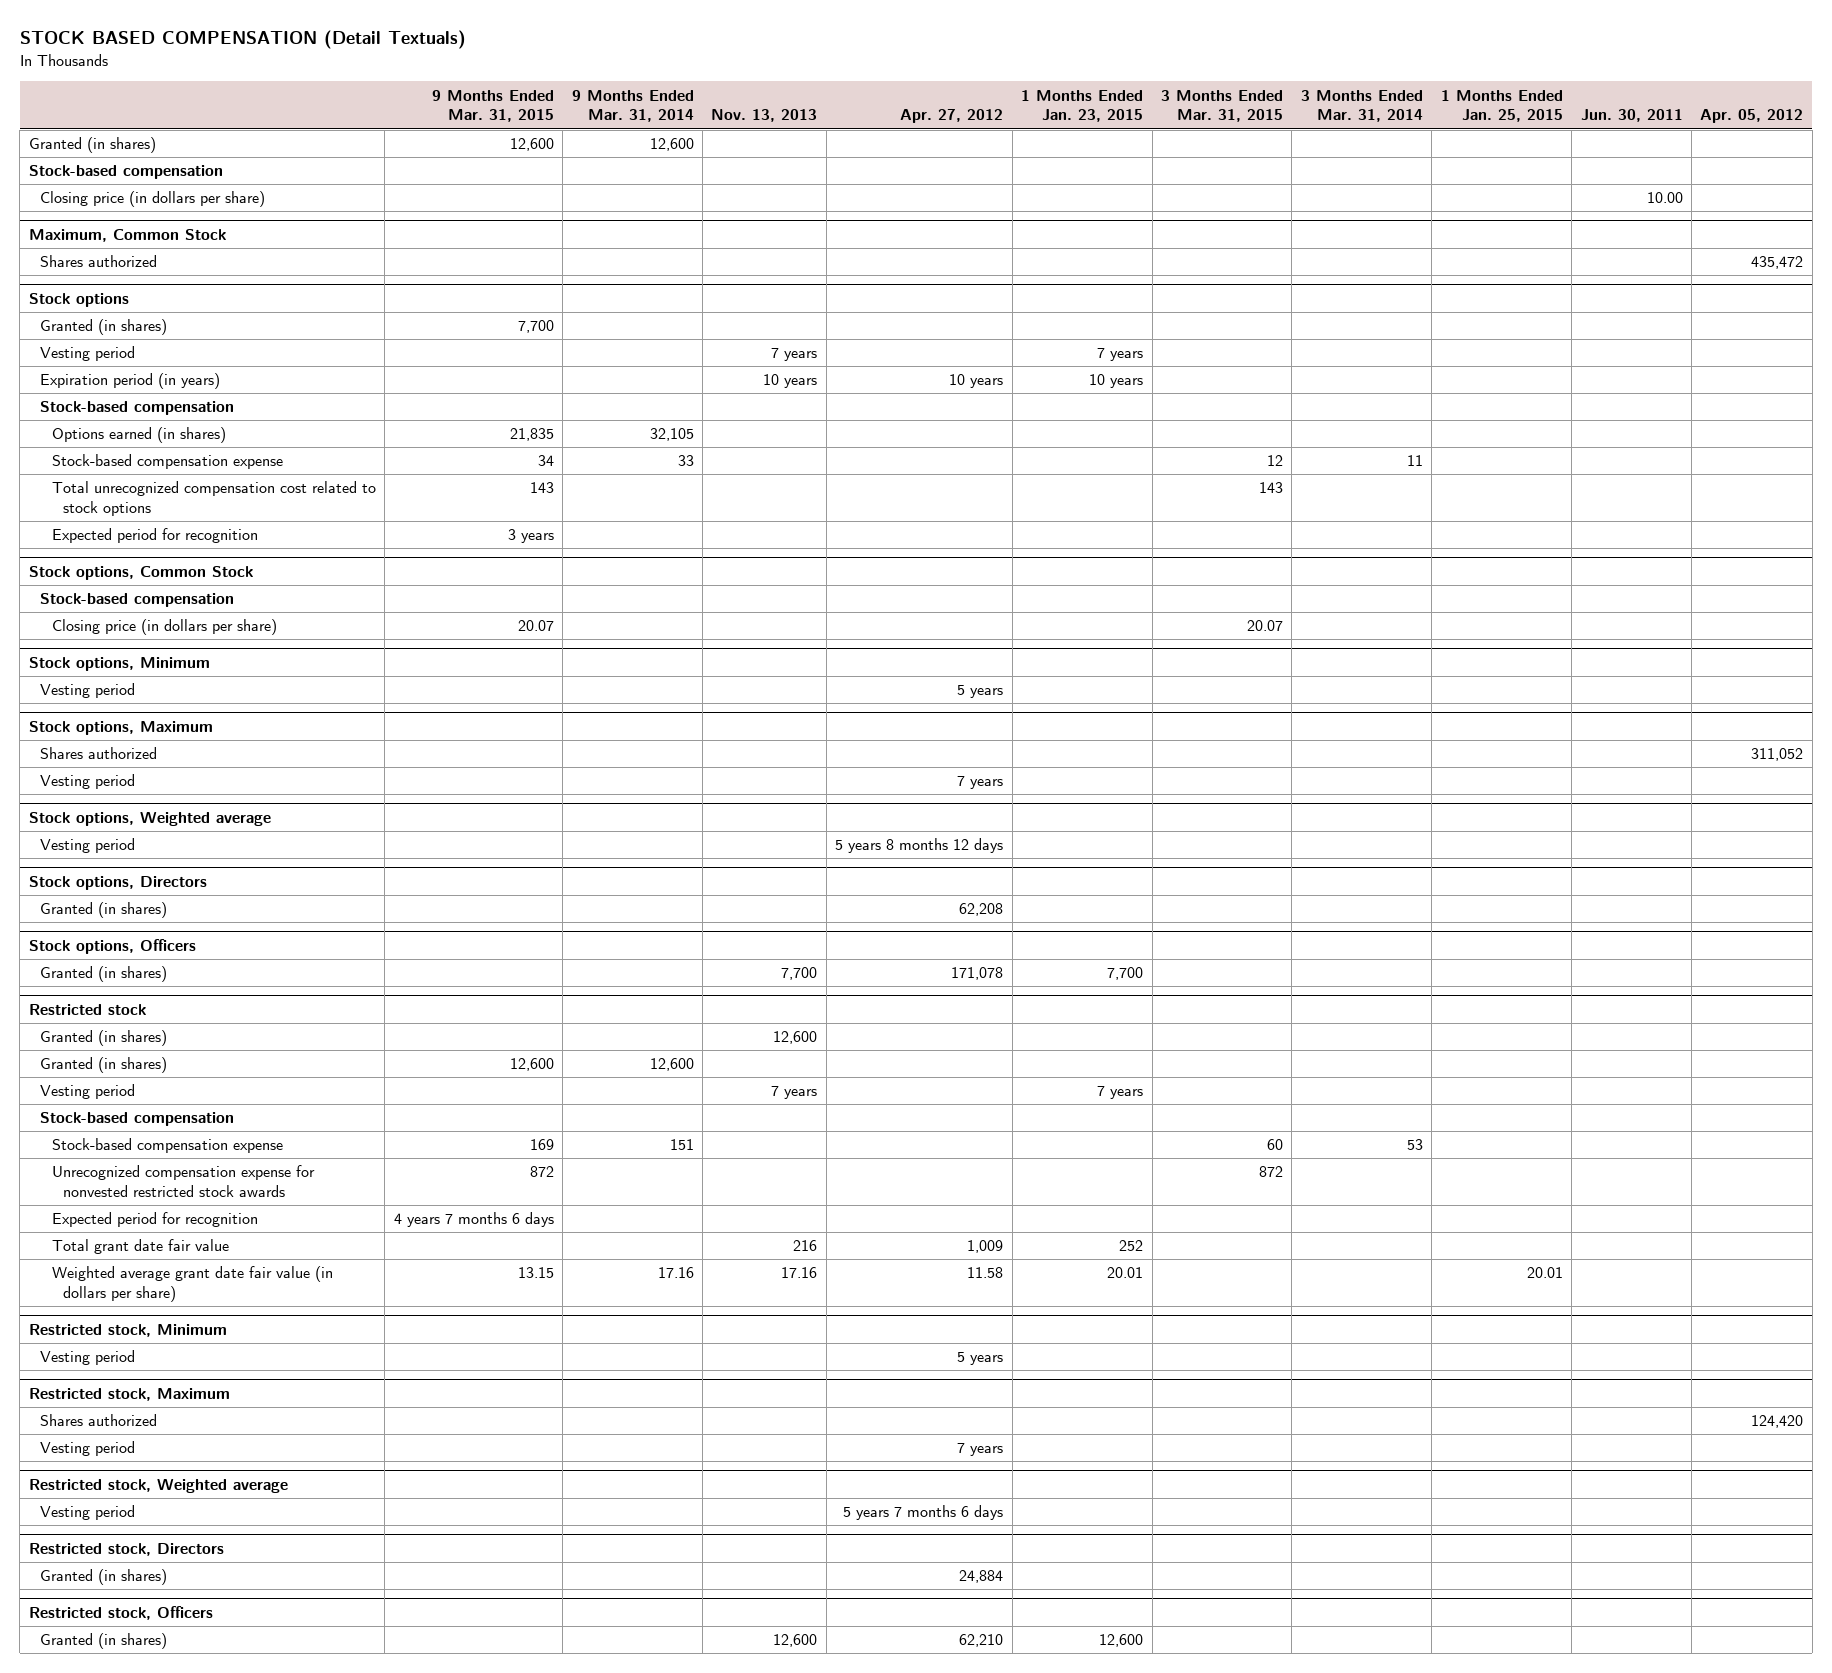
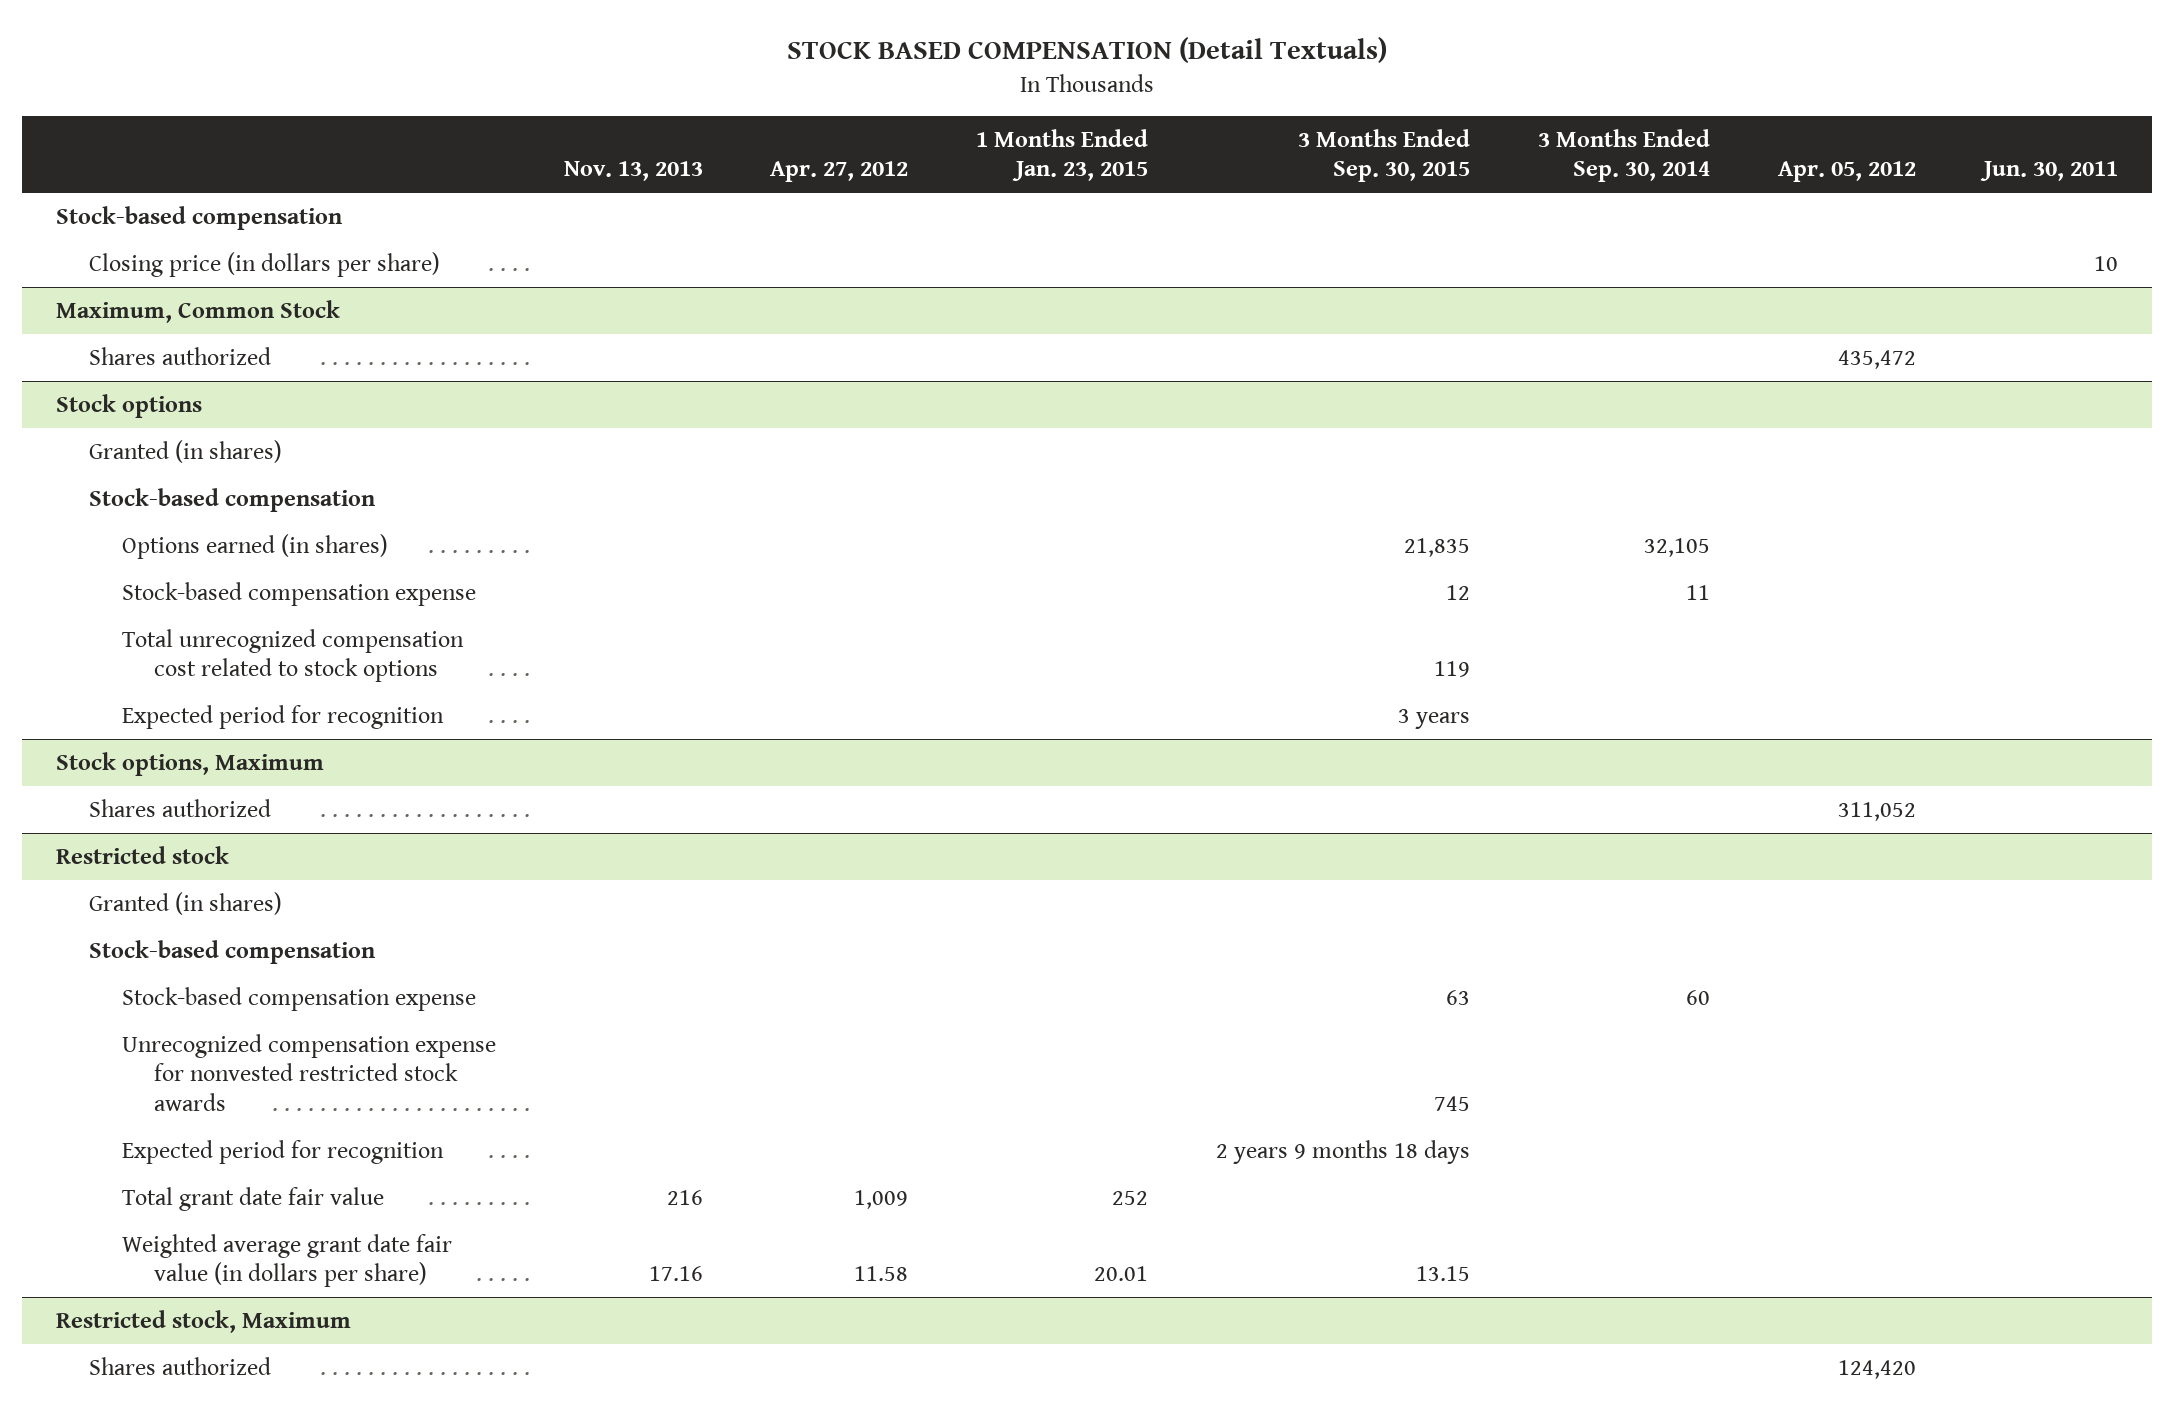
- | 9 Months Ended Mar. 31, 2015 | 9 Months Ended Mar. 31, 2014 | Nov. 13, 2013 | Apr. 27, 2012 | 1 Months Ended Jan. 23, 2015 | 3 Months Ended Mar. 31, 2015 | 3 Months Ended Mar. 31, 2014 | 1 Months Ended Jan. 25, 2015 | Jun. 30, 2011 | Apr. 05, 2012
+ | Nov. 13, 2013 | Apr. 27, 2012 | 1 Months Ended Jan. 23, 2015 | 3 Months Ended Sep. 30, 2015 | 3 Months Ended Sep. 30, 2014 | Apr. 05, 2012 | Jun. 30, 2011
- Granted (in shares) | 12,600 | 12,600 | | | | | | | |
- Closing price (in dollars per share) | | | | | | | | | 10.00 |
+ Closing price (in dollars per share) | | | | | | | 10
@ Stock options
- Vesting period | | | 7 years | | 7 years | | | | |
- Expiration period (in years) | | | 10 years | 10 years | 10 years | | | | |
- Stock options, Common Stock
- Stock-based compensation
- Closing price (in dollars per share) | 20.07 | | | | | 20.07 | | | |
- Stock options, Minimum
- Vesting period | | | | 5 years | | | | | |
@ Stock options, Maximum
- Vesting period | | | | 7 years | | | | | |
- Stock options, Weighted average
- Vesting period | | | | 5 years 8 months 12 days | | | | | |
- Stock options, Directors
- Granted (in shares) | | | | 62,208 | | | | | |
- Stock options, Officers
- Granted (in shares) | | | 7,700 | 171,078 | 7,700 | | | | |
@ Restricted stock
- Granted (in shares) | | | 12,600 | | | | | | |
- Vesting period | | | 7 years | | 7 years | | | | |
- Restricted stock, Minimum
- Vesting period | | | | 5 years | | | | | |
@ Restricted stock, Maximum
- Vesting period | | | | 7 years | | | | | |
- Restricted stock, Weighted average
- Vesting period | | | | 5 years 7 months 6 days | | | | | |
- Restricted stock, Directors
- Granted (in shares) | | | | 24,884 | | | | | |
- Restricted stock, Officers
- Granted (in shares) | | | 12,600 | 62,210 | 12,600 | | | | |

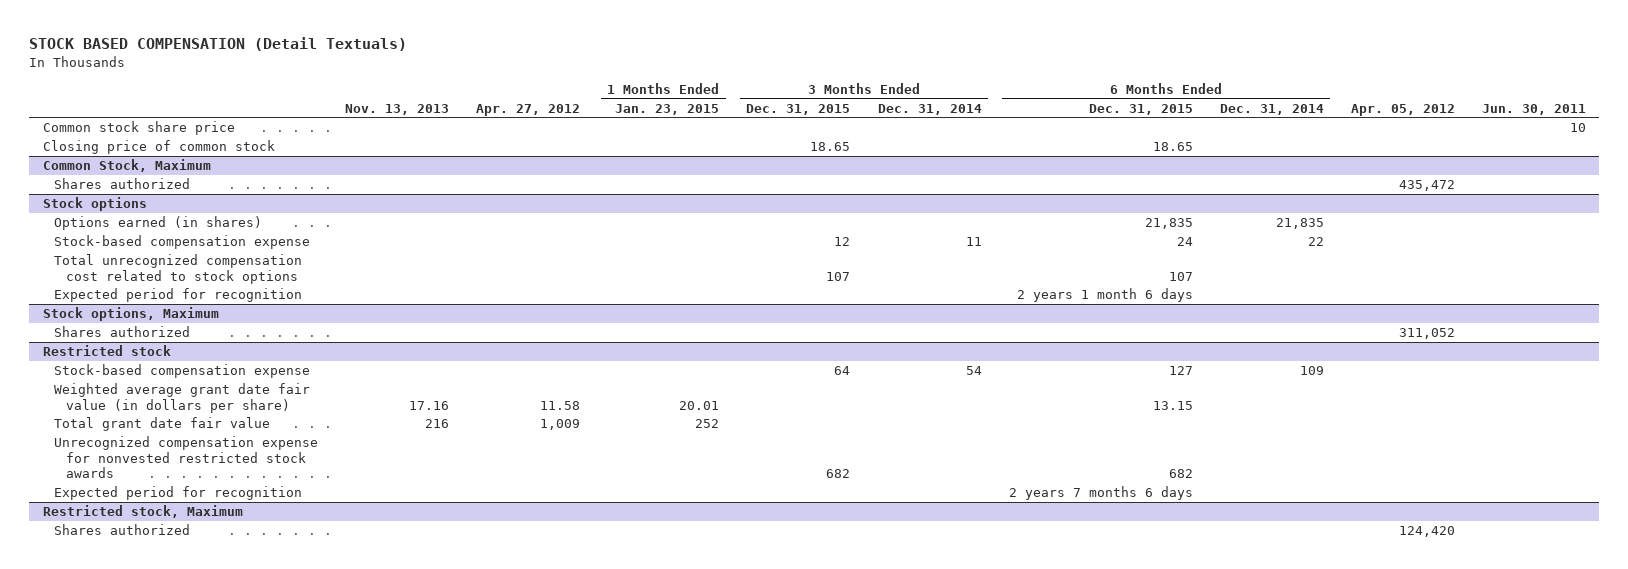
- | Nov. 13, 2013 | Apr. 27, 2012 | 1 Months Ended Jan. 23, 2015 | 3 Months Ended Sep. 30, 2015 | 3 Months Ended Sep. 30, 2014 | Apr. 05, 2012 | Jun. 30, 2011
+ | Nov. 13, 2013 | Apr. 27, 2012 | 1 Months Ended Jan. 23, 2015 | 3 Months Ended Dec. 31, 2015 | 3 Months Ended Dec. 31, 2014 | 6 Months Ended Dec. 31, 2015 | 6 Months Ended Dec. 31, 2014 | Apr. 05, 2012 | Jun. 30, 2011
- Stock-based compensation
- Closing price (in dollars per share) | | | | | | | 10
- Maximum, Common Stock
+ Common stock share price | | | | | | | | | 10
+ Closing price of common stock | | | | 18.65 | | 18.65 | | |
+ Common Stock, Maximum
@ Stock options
- Granted (in shares)
- Stock-based compensation
@ Restricted stock
- Granted (in shares)
- Stock-based compensation
moved up: Weighted average grant date fair value (in dollars per share) | 17.16 | 11.58 | 20.01 | | | 13.15 | | |
moved up: Total grant date fair value | 216 | 1,009 | 252 | | | | | |

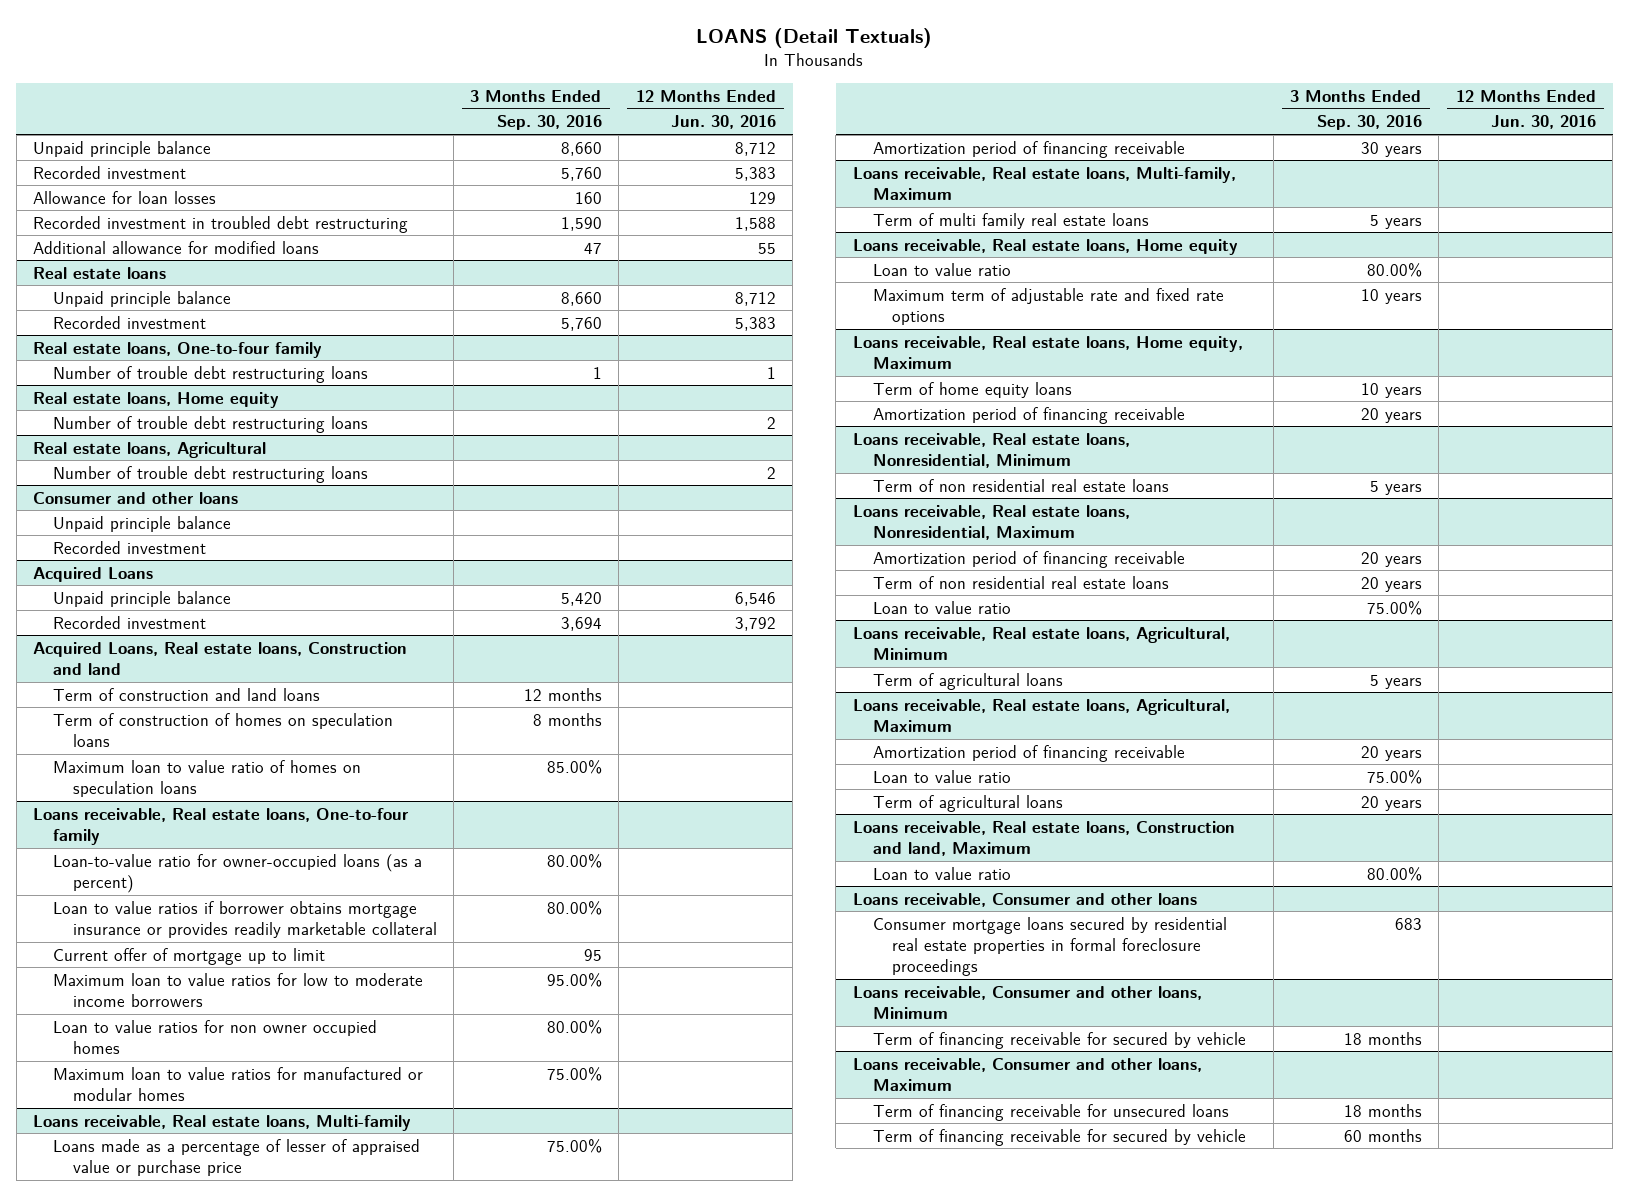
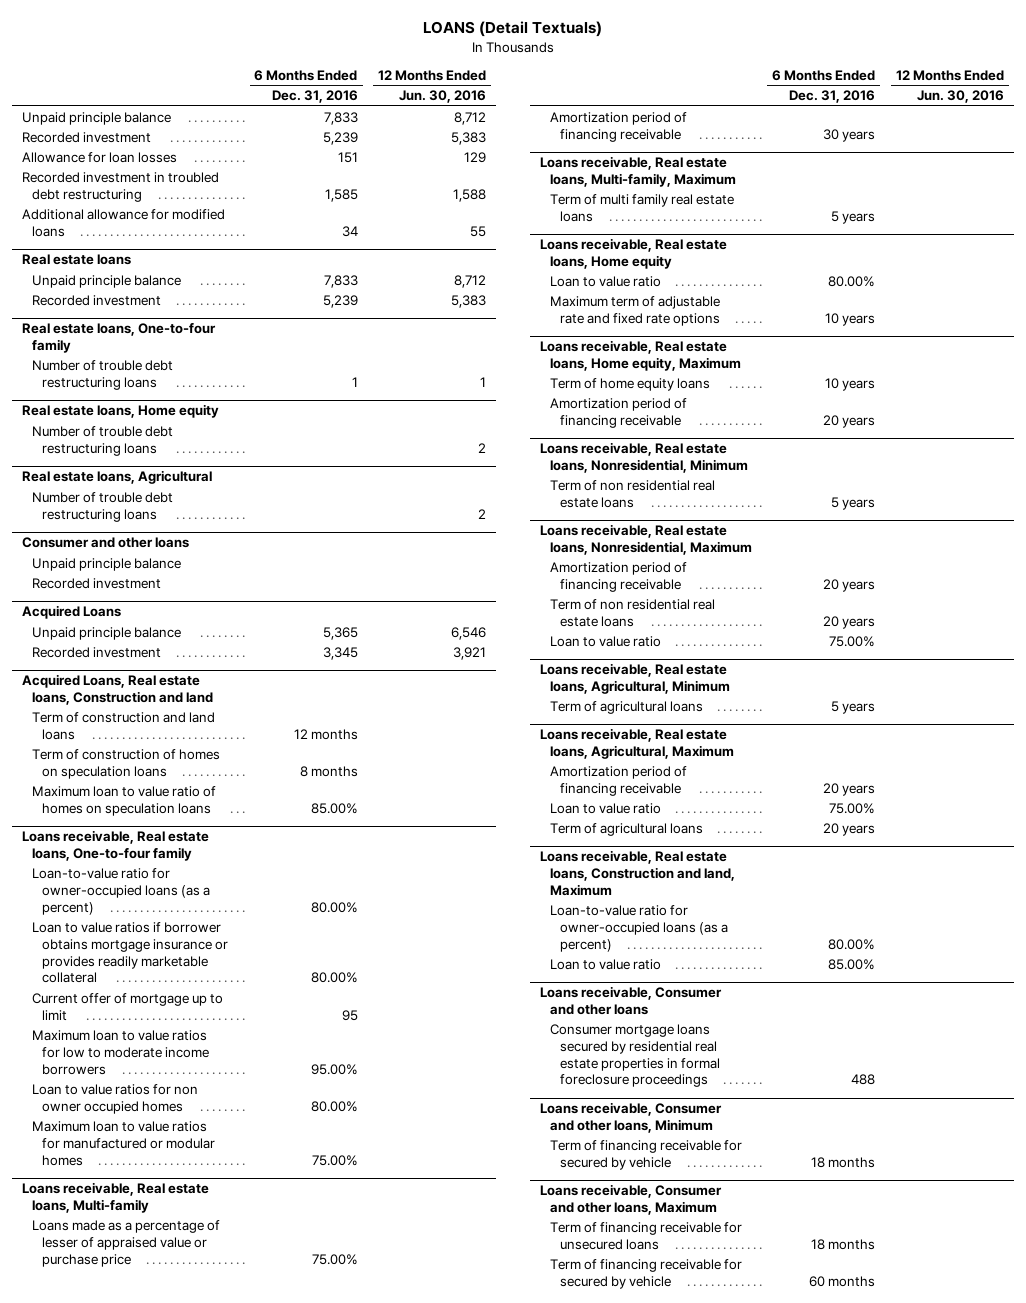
- | 3 Months Ended Sep. 30, 2016 | 12 Months Ended Jun. 30, 2016
+ | 6 Months Ended Dec. 31, 2016 | 12 Months Ended Jun. 30, 2016
@ Acquired Loans
- Recorded investment | 3,694 | 3,792
+ Recorded investment | 3,345 | 3,921
@ Loans receivable, Real estate loans, Construction and land, Maximum
+ Loan-to-value ratio for owner-occupied loans (as a percent) | 80.00% |

